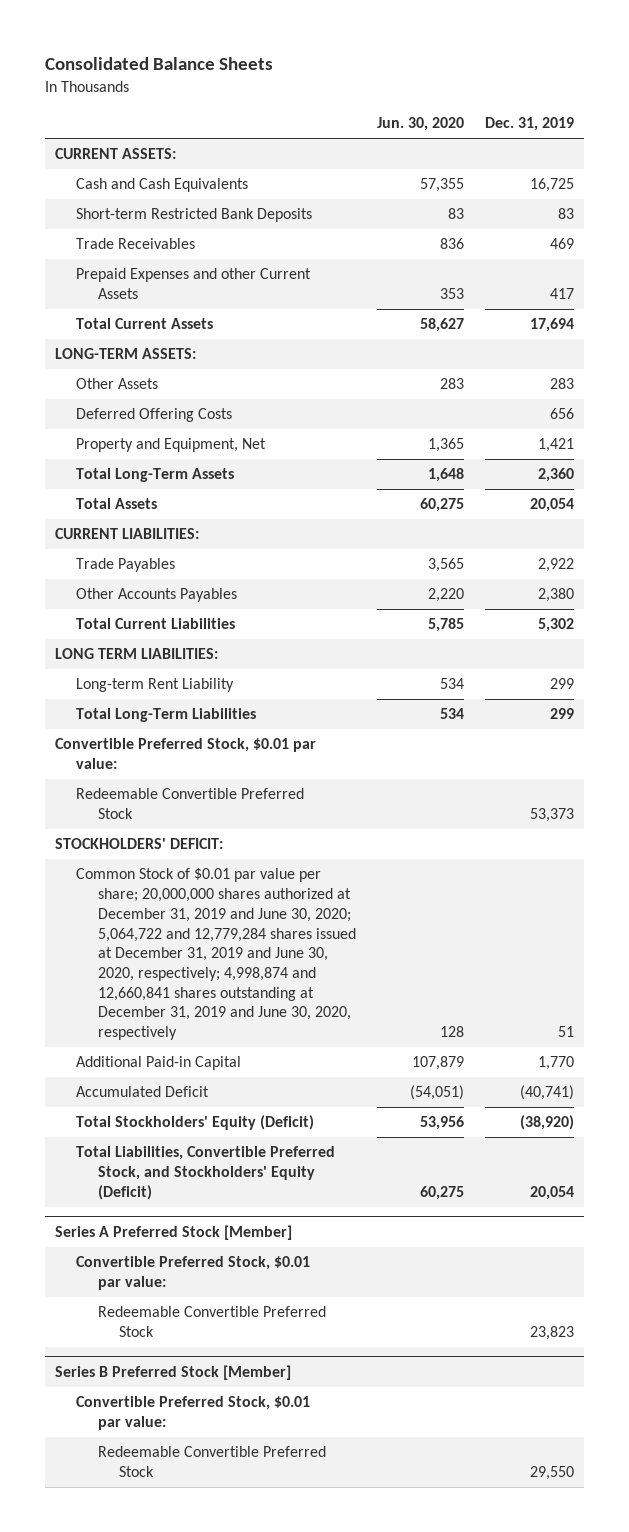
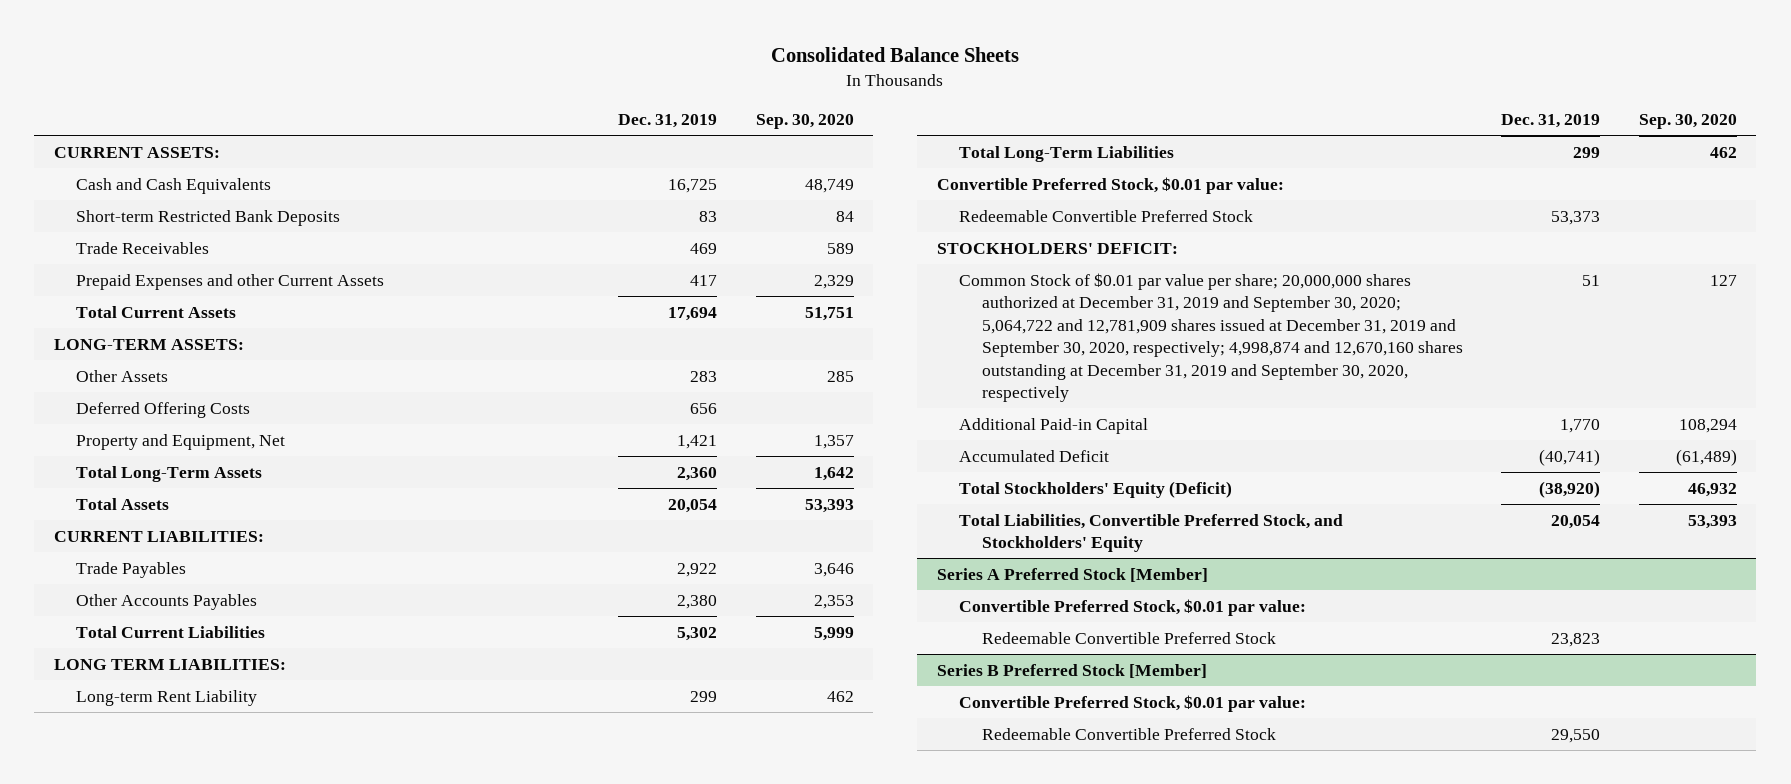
- | Jun. 30, 2020 | Dec. 31, 2019
+ | Dec. 31, 2019 | Sep. 30, 2020
- Common Stock of $0.01 par value per share; 20,000,000 shares authorized at December 31, 2019 and June 30, 2020; 5,064,722 and 12,779,284 shares issued at December 31, 2019 and June 30, 2020, respectively; 4,998,874 and 12,660,841 shares outstanding at December 31, 2019 and June 30, 2020, respectively | 128 | 51
+ Common Stock of $0.01 par value per share; 20,000,000 shares authorized at December 31, 2019 and September 30, 2020; 5,064,722 and 12,781,909 shares issued at December 31, 2019 and September 30, 2020, respectively; 4,998,874 and 12,670,160 shares outstanding at December 31, 2019 and September 30, 2020, respectively | 51 | 127
- Total Liabilities, Convertible Preferred Stock, and Stockholders' Equity (Deficit) | 60,275 | 20,054
+ Total Liabilities, Convertible Preferred Stock, and Stockholders' Equity | 20,054 | 53,393

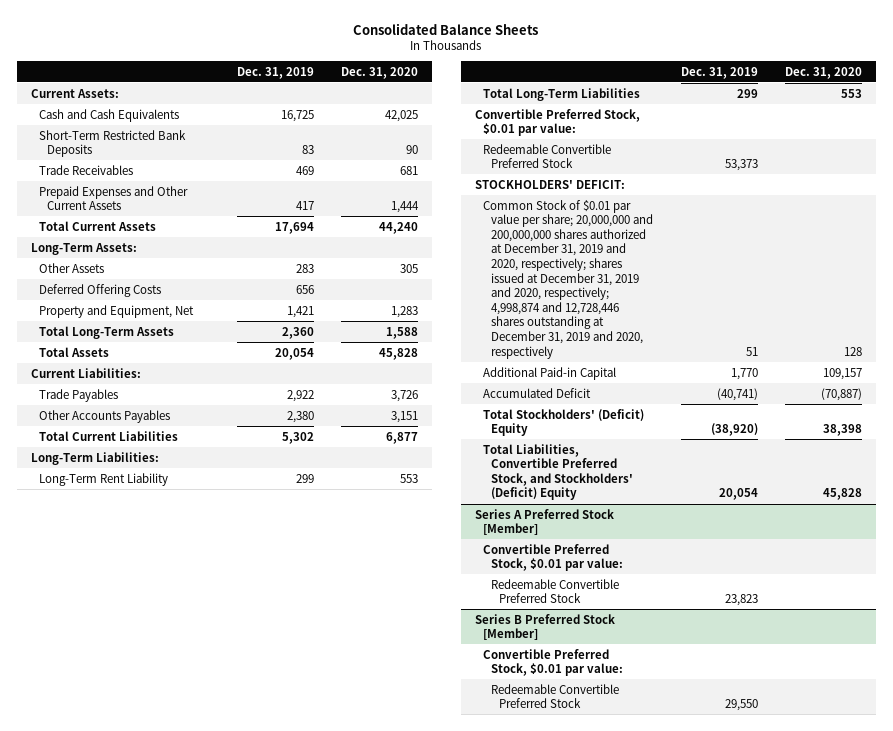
- | Dec. 31, 2019 | Sep. 30, 2020
+ | Dec. 31, 2019 | Dec. 31, 2020
- CURRENT ASSETS:
+ Current Assets:
- Short-term Restricted Bank Deposits | 83 | 84
+ Short-Term Restricted Bank Deposits | 83 | 90
- Prepaid Expenses and other Current Assets | 417 | 2,329
+ Prepaid Expenses and Other Current Assets | 417 | 1,444
- LONG-TERM ASSETS:
+ Long-Term Assets:
- CURRENT LIABILITIES:
+ Current Liabilities:
- LONG TERM LIABILITIES:
- Long-term Rent Liability | 299 | 462
+ Long-Term Liabilities:
+ Long-Term Rent Liability | 299 | 553
- Common Stock of $0.01 par value per share; 20,000,000 shares authorized at December 31, 2019 and September 30, 2020; 5,064,722 and 12,781,909 shares issued at December 31, 2019 and September 30, 2020, respectively; 4,998,874 and 12,670,160 shares outstanding at December 31, 2019 and September 30, 2020, respectively | 51 | 127
+ Common Stock of $0.01 par value per share; 20,000,000 and 200,000,000 shares authorized at December 31, 2019 and 2020, respectively; shares issued at December 31, 2019 and 2020, respectively; 4,998,874 and 12,728,446 shares outstanding at December 31, 2019 and 2020, respectively | 51 | 128
- Total Stockholders' Equity (Deficit) | (38,920) | 46,932
- Total Liabilities, Convertible Preferred Stock, and Stockholders' Equity | 20,054 | 53,393
+ Total Stockholders' (Deficit) Equity | (38,920) | 38,398
+ Total Liabilities, Convertible Preferred Stock, and Stockholders' (Deficit) Equity | 20,054 | 45,828

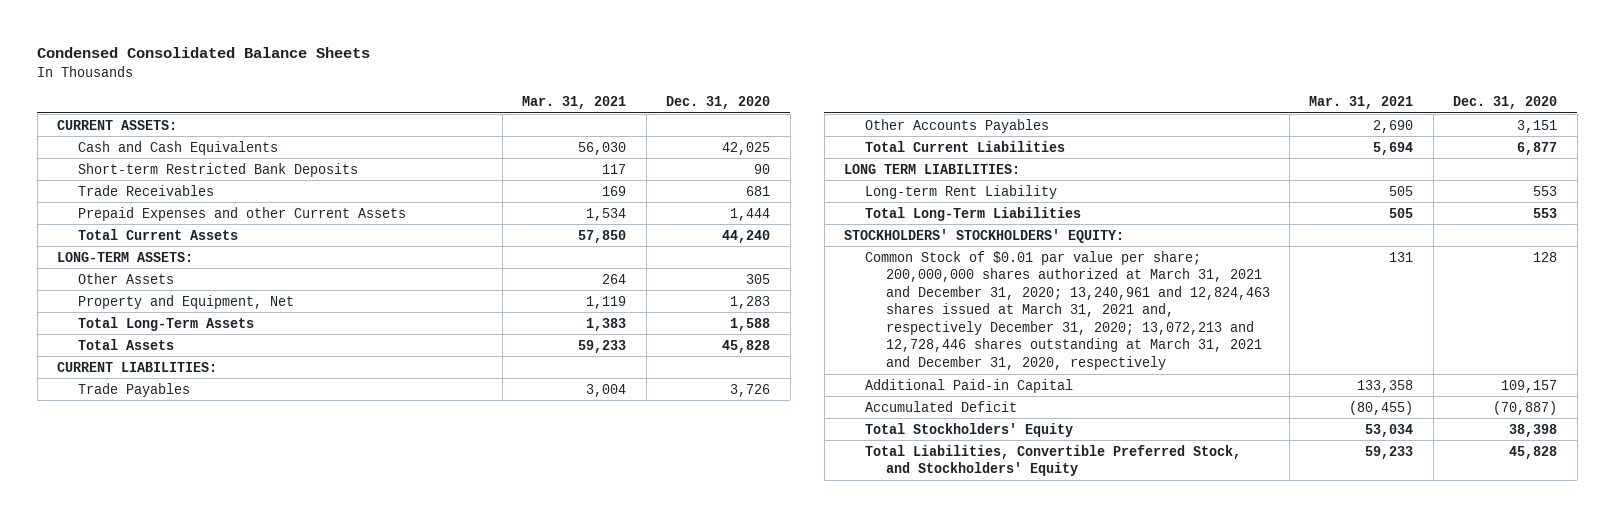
- Consolidated Balance Sheets
+ Condensed Consolidated Balance Sheets
- | Dec. 31, 2019 | Dec. 31, 2020
+ | Mar. 31, 2021 | Dec. 31, 2020
- Current Assets:
+ CURRENT ASSETS:
- Short-Term Restricted Bank Deposits | 83 | 90
+ Short-term Restricted Bank Deposits | 117 | 90
- Prepaid Expenses and Other Current Assets | 417 | 1,444
+ Prepaid Expenses and other Current Assets | 1,534 | 1,444
- Long-Term Assets:
+ LONG-TERM ASSETS:
- Deferred Offering Costs | 656 |
- Current Liabilities:
+ CURRENT LIABILITIES:
- Long-Term Liabilities:
- Long-Term Rent Liability | 299 | 553
+ LONG TERM LIABILITIES:
+ Long-term Rent Liability | 505 | 553
- Convertible Preferred Stock, $0.01 par value:
- Redeemable Convertible Preferred Stock | 53,373 |
- STOCKHOLDERS' DEFICIT:
- Common Stock of $0.01 par value per share; 20,000,000 and 200,000,000 shares authorized at December 31, 2019 and 2020, respectively; shares issued at December 31, 2019 and 2020, respectively; 4,998,874 and 12,728,446 shares outstanding at December 31, 2019 and 2020, respectively | 51 | 128
+ STOCKHOLDERS' STOCKHOLDERS' EQUITY:
+ Common Stock of $0.01 par value per share; 200,000,000 shares authorized at March 31, 2021 and December 31, 2020; 13,240,961 and 12,824,463 shares issued at March 31, 2021 and, respectively December 31, 2020; 13,072,213 and 12,728,446 shares outstanding at March 31, 2021 and December 31, 2020, respectively | 131 | 128
- Total Stockholders' (Deficit) Equity | (38,920) | 38,398
- Total Liabilities, Convertible Preferred Stock, and Stockholders' (Deficit) Equity | 20,054 | 45,828
- Series A Preferred Stock [Member]
- Convertible Preferred Stock, $0.01 par value:
- Redeemable Convertible Preferred Stock | 23,823 |
- Series B Preferred Stock [Member]
- Convertible Preferred Stock, $0.01 par value:
- Redeemable Convertible Preferred Stock | 29,550 |
+ Total Stockholders' Equity | 53,034 | 38,398
+ Total Liabilities, Convertible Preferred Stock, and Stockholders' Equity | 59,233 | 45,828

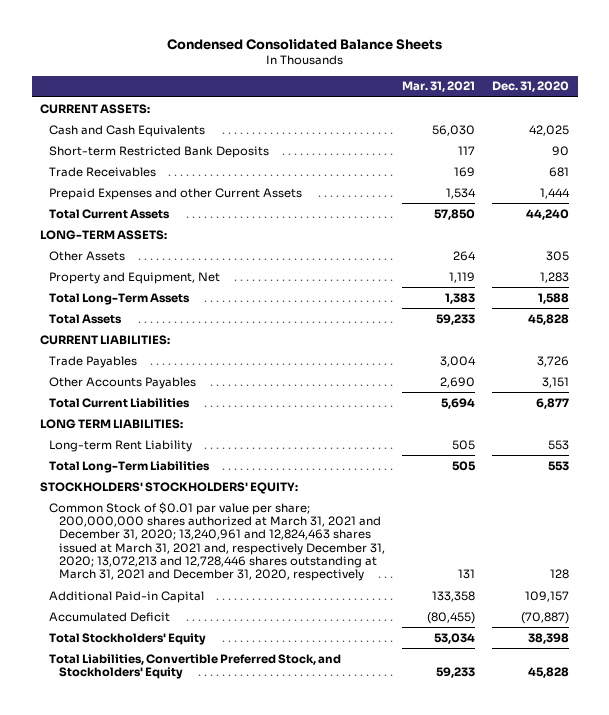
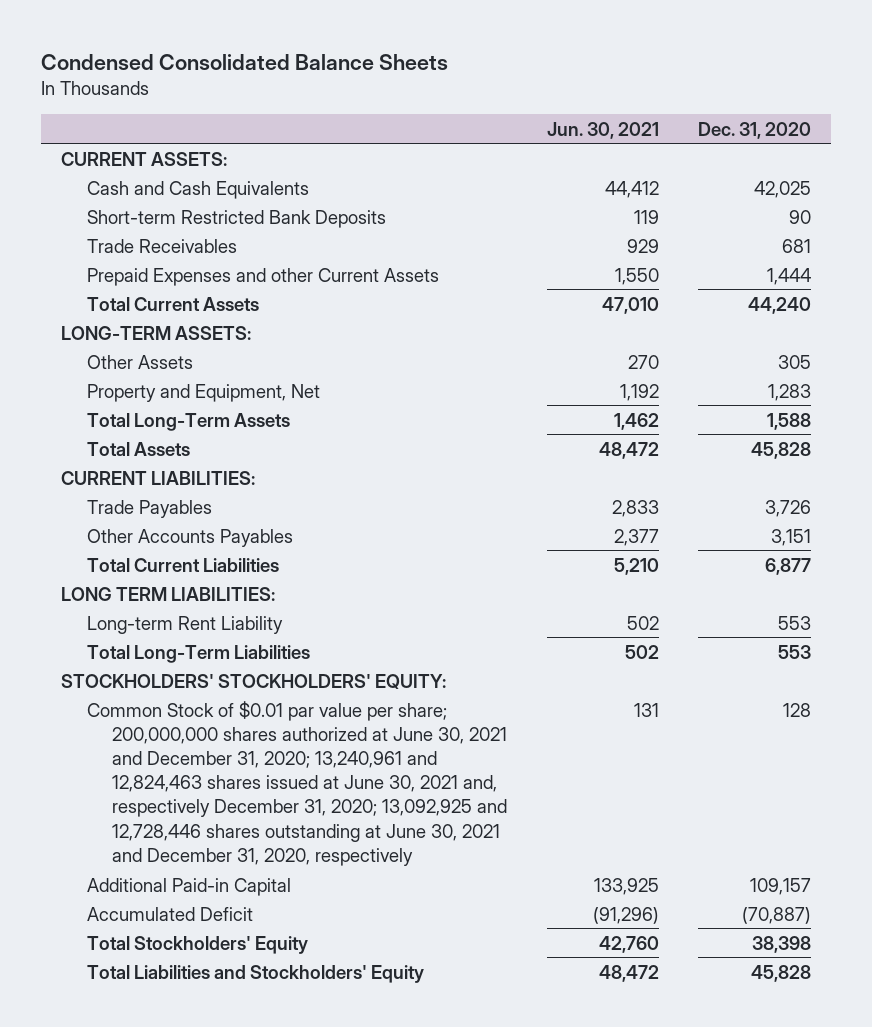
- | Mar. 31, 2021 | Dec. 31, 2020
+ | Jun. 30, 2021 | Dec. 31, 2020
- Common Stock of $0.01 par value per share; 200,000,000 shares authorized at March 31, 2021 and December 31, 2020; 13,240,961 and 12,824,463 shares issued at March 31, 2021 and, respectively December 31, 2020; 13,072,213 and 12,728,446 shares outstanding at March 31, 2021 and December 31, 2020, respectively | 131 | 128
+ Common Stock of $0.01 par value per share; 200,000,000 shares authorized at June 30, 2021 and December 31, 2020; 13,240,961 and 12,824,463 shares issued at June 30, 2021 and, respectively December 31, 2020; 13,092,925 and 12,728,446 shares outstanding at June 30, 2021 and December 31, 2020, respectively | 131 | 128
- Total Liabilities, Convertible Preferred Stock, and Stockholders' Equity | 59,233 | 45,828
+ Total Liabilities and Stockholders' Equity | 48,472 | 45,828

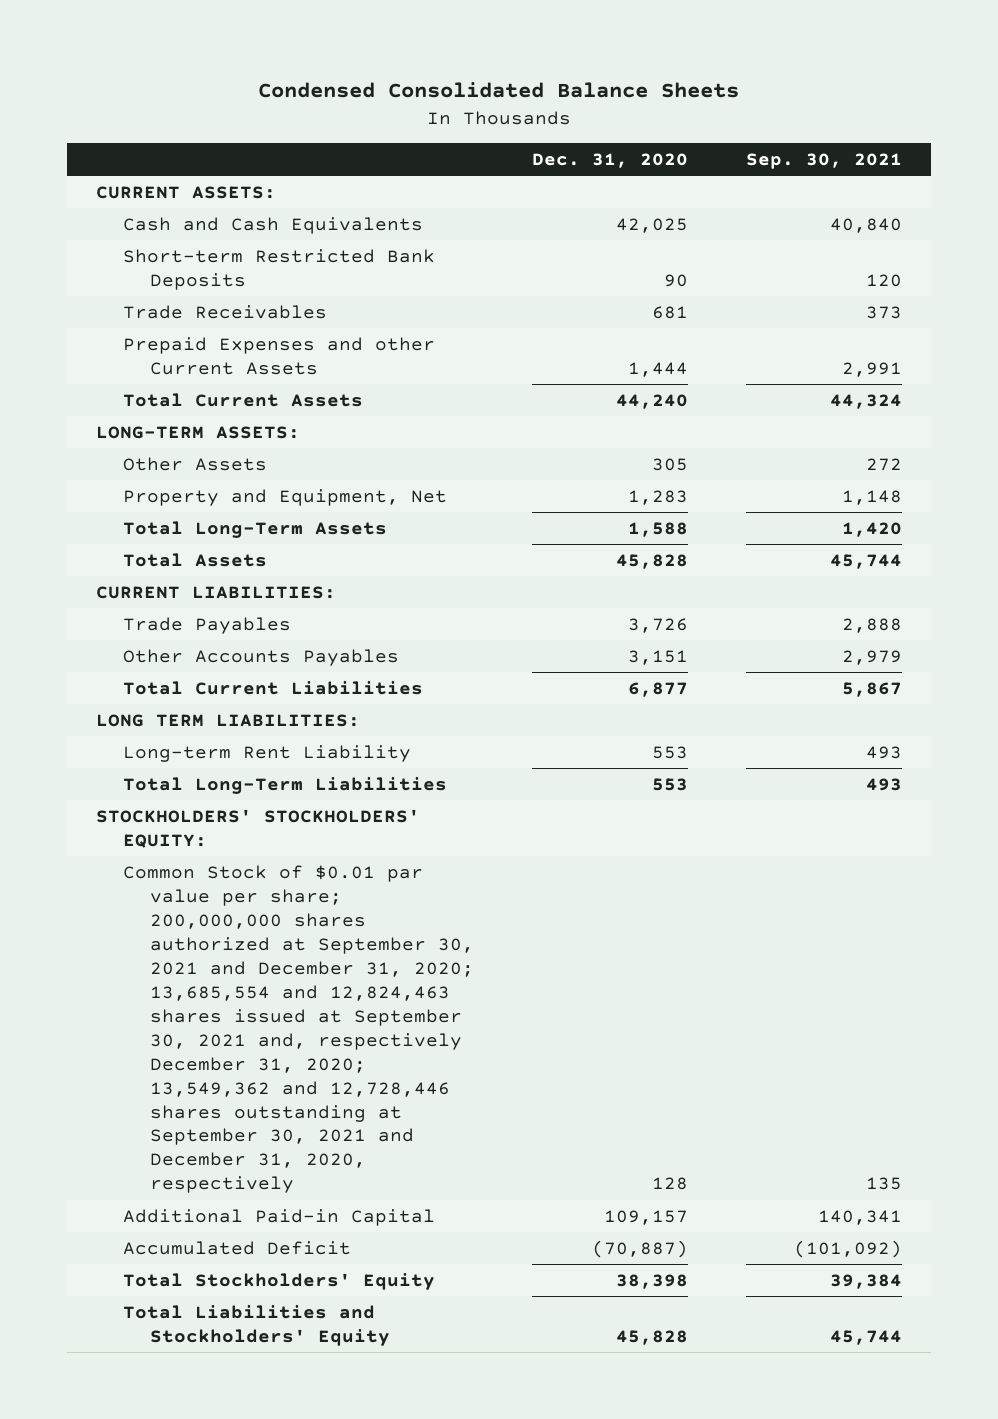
- | Jun. 30, 2021 | Dec. 31, 2020
+ | Dec. 31, 2020 | Sep. 30, 2021
- Common Stock of $0.01 par value per share; 200,000,000 shares authorized at June 30, 2021 and December 31, 2020; 13,240,961 and 12,824,463 shares issued at June 30, 2021 and, respectively December 31, 2020; 13,092,925 and 12,728,446 shares outstanding at June 30, 2021 and December 31, 2020, respectively | 131 | 128
+ Common Stock of $0.01 par value per share; 200,000,000 shares authorized at September 30, 2021 and December 31, 2020; 13,685,554 and 12,824,463 shares issued at September 30, 2021 and, respectively December 31, 2020; 13,549,362 and 12,728,446 shares outstanding at September 30, 2021 and December 31, 2020, respectively | 128 | 135

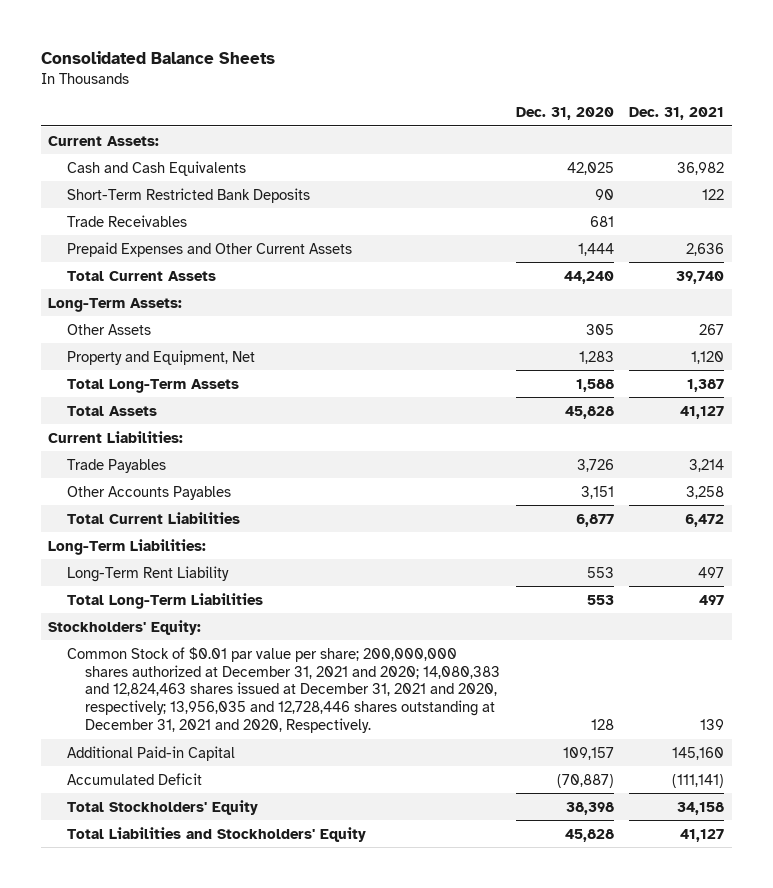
- Condensed Consolidated Balance Sheets
+ Consolidated Balance Sheets
- | Dec. 31, 2020 | Sep. 30, 2021
+ | Dec. 31, 2020 | Dec. 31, 2021
- CURRENT ASSETS:
+ Current Assets:
- Short-term Restricted Bank Deposits | 90 | 120
+ Short-Term Restricted Bank Deposits | 90 | 122
- Prepaid Expenses and other Current Assets | 1,444 | 2,991
+ Prepaid Expenses and Other Current Assets | 1,444 | 2,636
- LONG-TERM ASSETS:
+ Long-Term Assets:
- CURRENT LIABILITIES:
+ Current Liabilities:
- LONG TERM LIABILITIES:
- Long-term Rent Liability | 553 | 493
+ Long-Term Liabilities:
+ Long-Term Rent Liability | 553 | 497
- STOCKHOLDERS' STOCKHOLDERS' EQUITY:
- Common Stock of $0.01 par value per share; 200,000,000 shares authorized at September 30, 2021 and December 31, 2020; 13,685,554 and 12,824,463 shares issued at September 30, 2021 and, respectively December 31, 2020; 13,549,362 and 12,728,446 shares outstanding at September 30, 2021 and December 31, 2020, respectively | 128 | 135
+ Stockholders' Equity:
+ Common Stock of $0.01 par value per share; 200,000,000 shares authorized at December 31, 2021 and 2020; 14,080,383 and 12,824,463 shares issued at December 31, 2021 and 2020, respectively; 13,956,035 and 12,728,446 shares outstanding at December 31, 2021 and 2020, Respectively. | 128 | 139

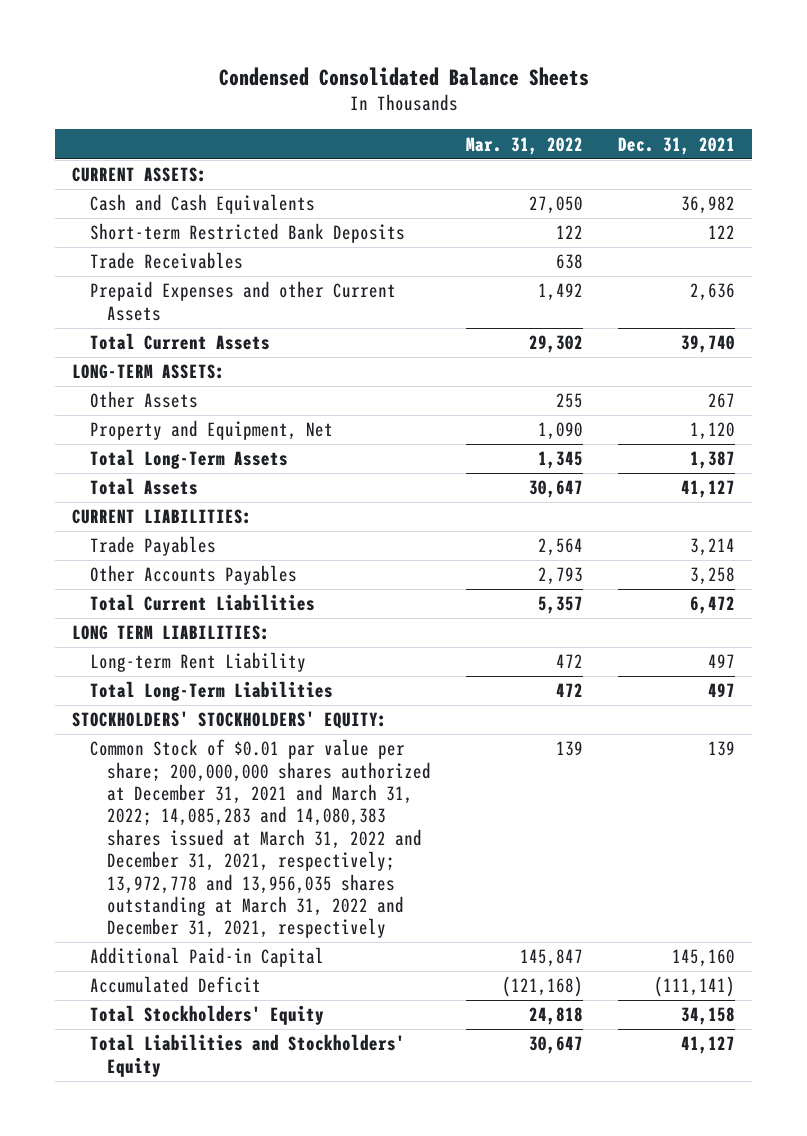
- Consolidated Balance Sheets
+ Condensed Consolidated Balance Sheets
- | Dec. 31, 2020 | Dec. 31, 2021
+ | Mar. 31, 2022 | Dec. 31, 2021
- Current Assets:
+ CURRENT ASSETS:
- Short-Term Restricted Bank Deposits | 90 | 122
+ Short-term Restricted Bank Deposits | 122 | 122
- Prepaid Expenses and Other Current Assets | 1,444 | 2,636
+ Prepaid Expenses and other Current Assets | 1,492 | 2,636
- Long-Term Assets:
+ LONG-TERM ASSETS:
- Current Liabilities:
+ CURRENT LIABILITIES:
- Long-Term Liabilities:
- Long-Term Rent Liability | 553 | 497
+ LONG TERM LIABILITIES:
+ Long-term Rent Liability | 472 | 497
- Stockholders' Equity:
- Common Stock of $0.01 par value per share; 200,000,000 shares authorized at December 31, 2021 and 2020; 14,080,383 and 12,824,463 shares issued at December 31, 2021 and 2020, respectively; 13,956,035 and 12,728,446 shares outstanding at December 31, 2021 and 2020, Respectively. | 128 | 139
+ STOCKHOLDERS' STOCKHOLDERS' EQUITY:
+ Common Stock of $0.01 par value per share; 200,000,000 shares authorized at December 31, 2021 and March 31, 2022; 14,085,283 and 14,080,383 shares issued at March 31, 2022 and December 31, 2021, respectively; 13,972,778 and 13,956,035 shares outstanding at March 31, 2022 and December 31, 2021, respectively | 139 | 139

